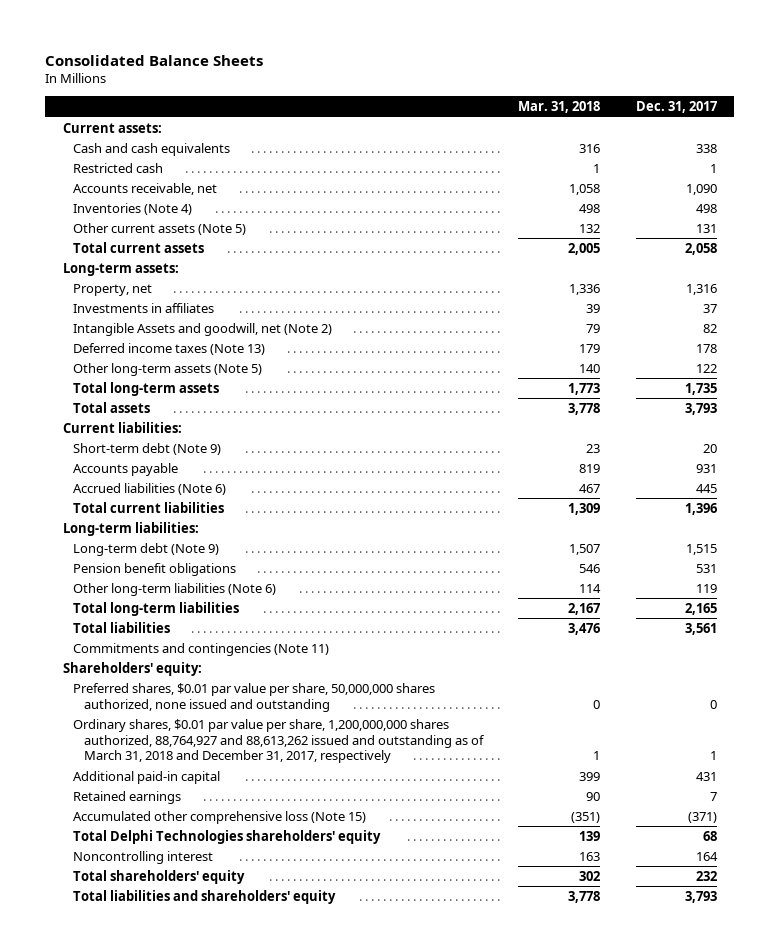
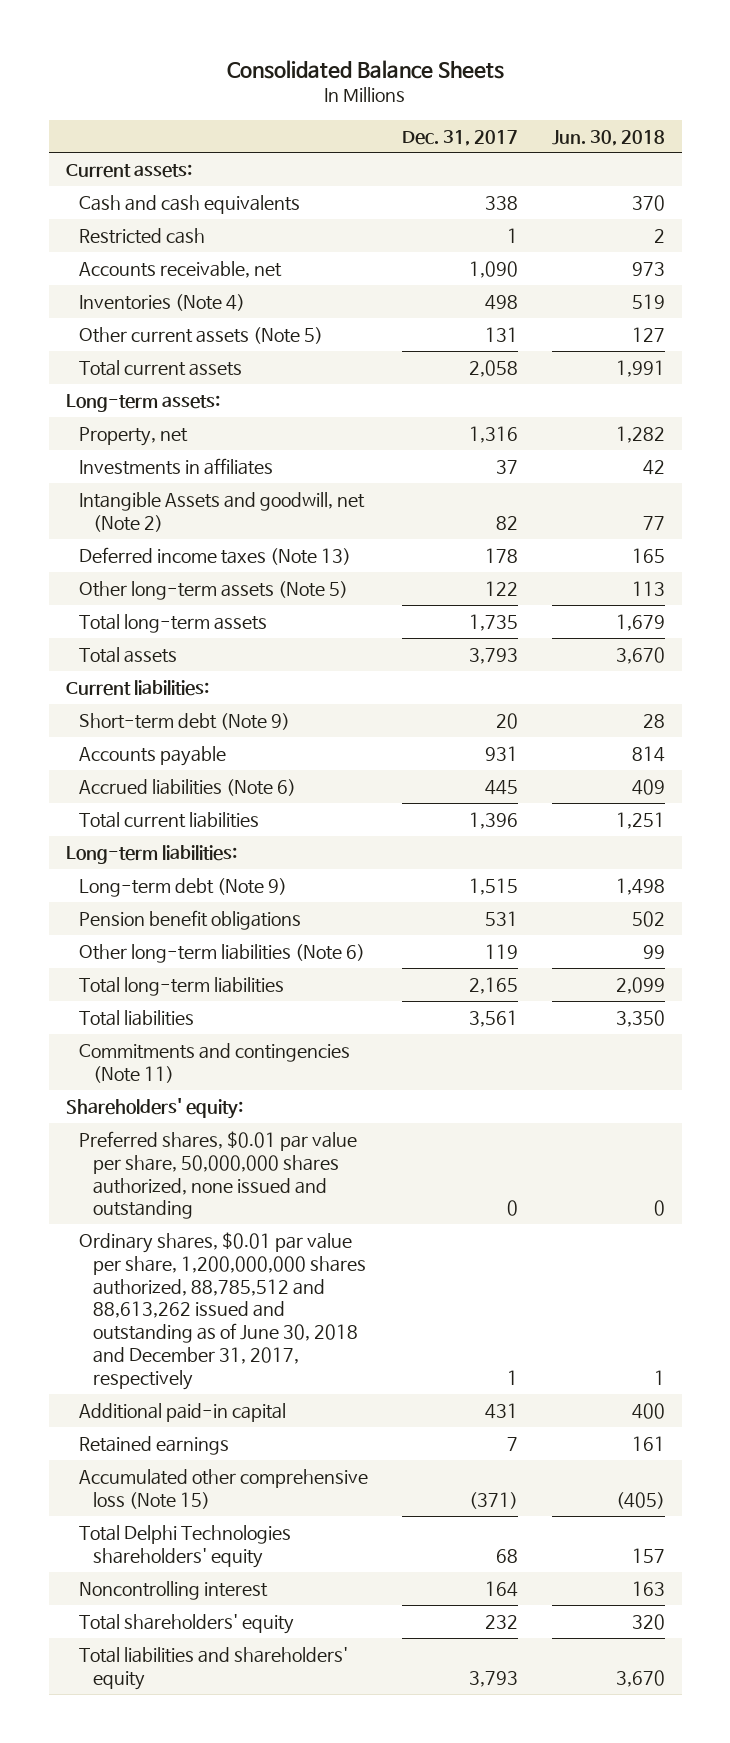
- | Mar. 31, 2018 | Dec. 31, 2017
+ | Dec. 31, 2017 | Jun. 30, 2018
- Ordinary shares, $0.01 par value per share, 1,200,000,000 shares authorized, 88,764,927 and 88,613,262 issued and outstanding as of March 31, 2018 and December 31, 2017, respectively | 1 | 1
+ Ordinary shares, $0.01 par value per share, 1,200,000,000 shares authorized, 88,785,512 and 88,613,262 issued and outstanding as of June 30, 2018 and December 31, 2017, respectively | 1 | 1

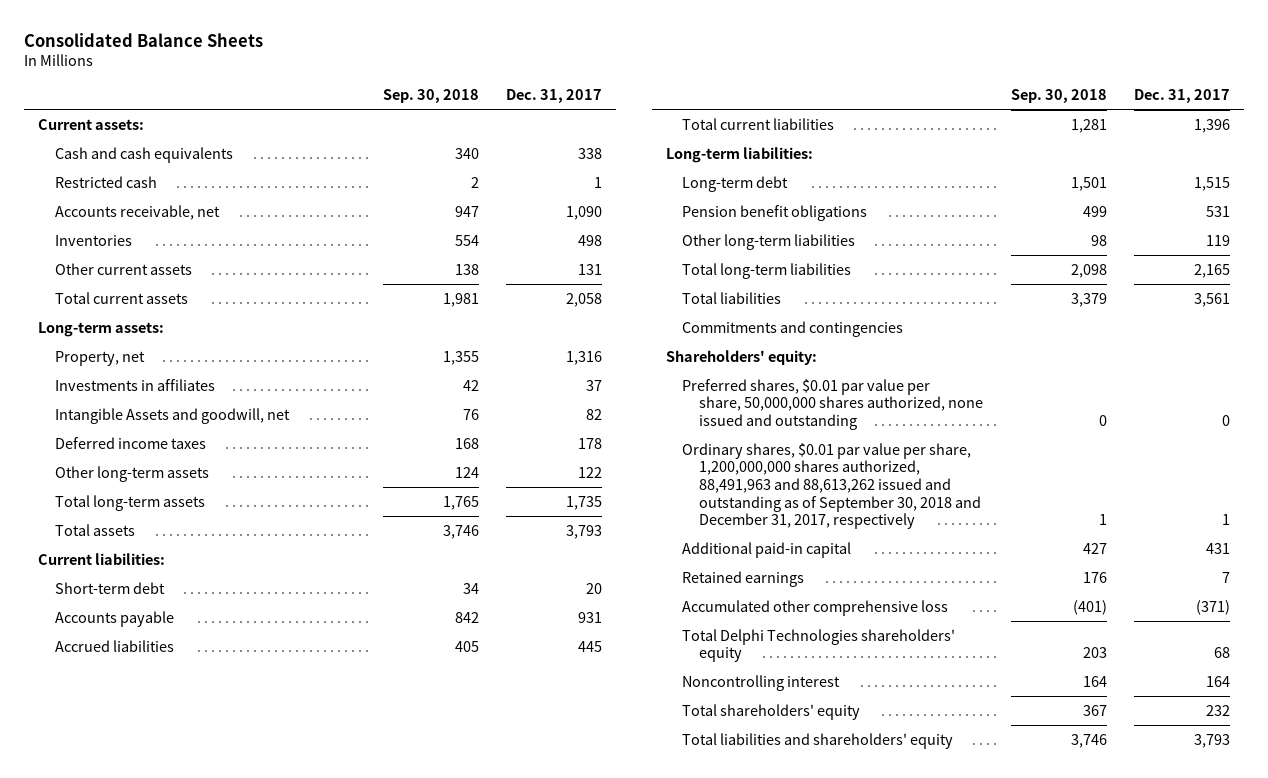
- | Dec. 31, 2017 | Jun. 30, 2018
+ | Sep. 30, 2018 | Dec. 31, 2017
- Inventories (Note 4) | 498 | 519
- Other current assets (Note 5) | 131 | 127
+ Inventories | 554 | 498
+ Other current assets | 138 | 131
- Intangible Assets and goodwill, net (Note 2) | 82 | 77
- Deferred income taxes (Note 13) | 178 | 165
- Other long-term assets (Note 5) | 122 | 113
+ Intangible Assets and goodwill, net | 76 | 82
+ Deferred income taxes | 168 | 178
+ Other long-term assets | 124 | 122
- Short-term debt (Note 9) | 20 | 28
+ Short-term debt | 34 | 20
- Accrued liabilities (Note 6) | 445 | 409
+ Accrued liabilities | 405 | 445
- Long-term debt (Note 9) | 1,515 | 1,498
+ Long-term debt | 1,501 | 1,515
- Other long-term liabilities (Note 6) | 119 | 99
+ Other long-term liabilities | 98 | 119
- Commitments and contingencies (Note 11)
+ Commitments and contingencies
- Ordinary shares, $0.01 par value per share, 1,200,000,000 shares authorized, 88,785,512 and 88,613,262 issued and outstanding as of June 30, 2018 and December 31, 2017, respectively | 1 | 1
+ Ordinary shares, $0.01 par value per share, 1,200,000,000 shares authorized, 88,491,963 and 88,613,262 issued and outstanding as of September 30, 2018 and December 31, 2017, respectively | 1 | 1
- Accumulated other comprehensive loss (Note 15) | (371) | (405)
+ Accumulated other comprehensive loss | (401) | (371)

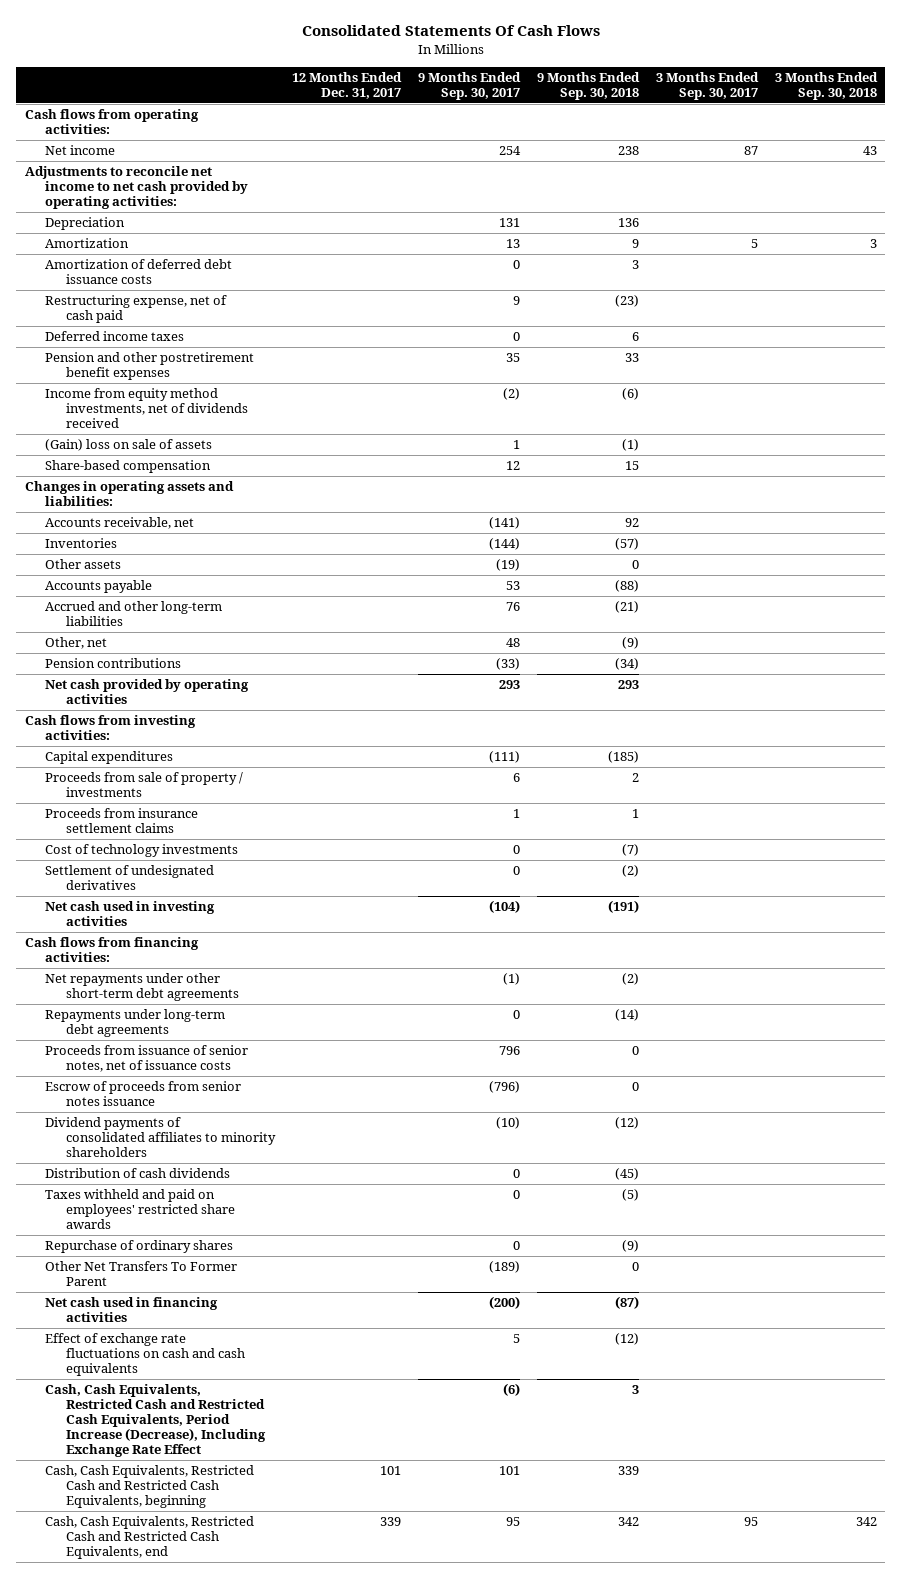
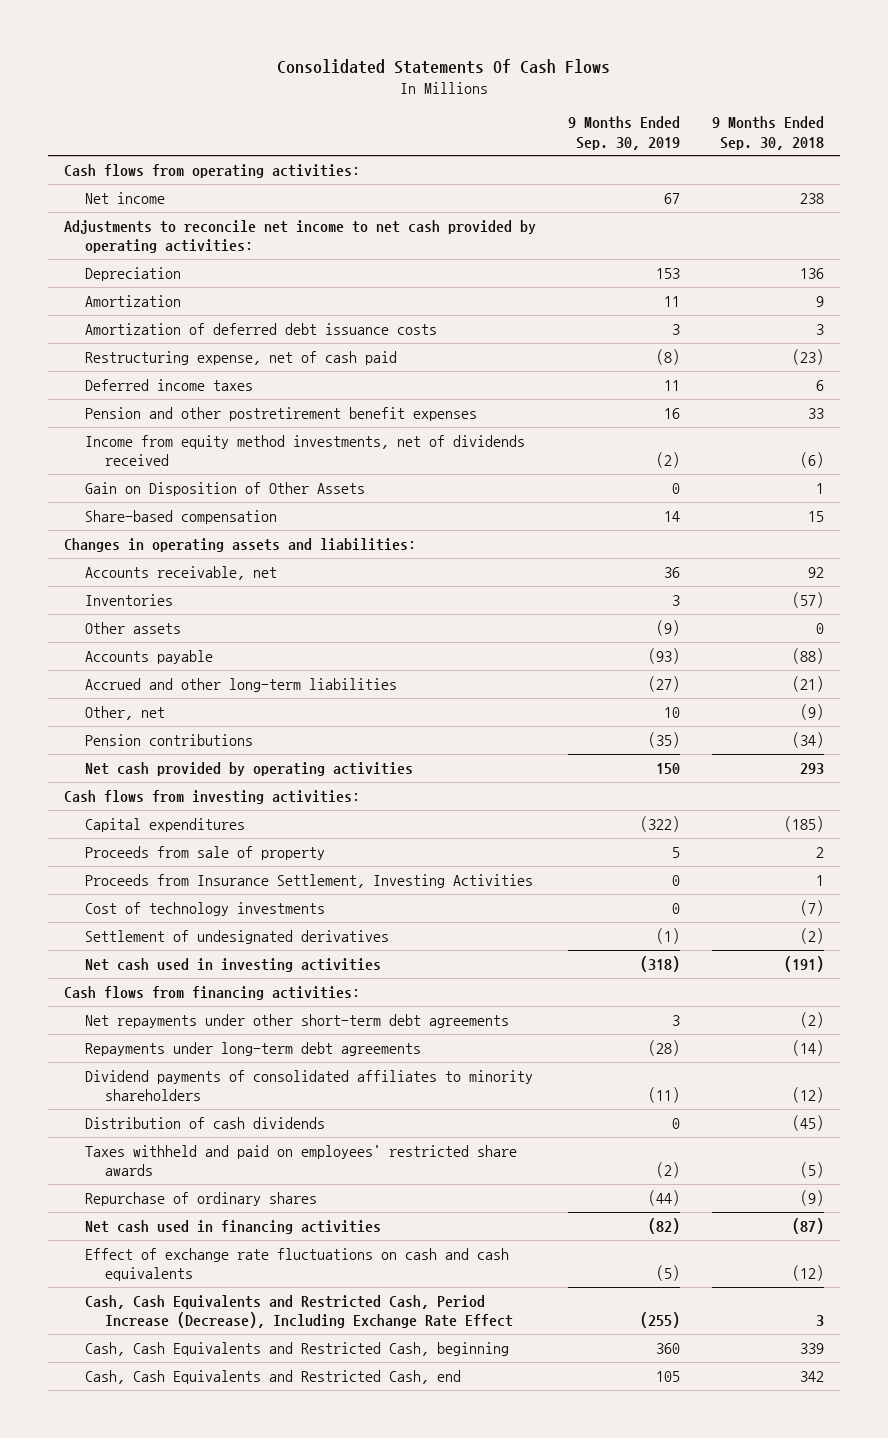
- | 12 Months Ended Dec. 31, 2017 | 9 Months Ended Sep. 30, 2017 | 9 Months Ended Sep. 30, 2018 | 3 Months Ended Sep. 30, 2017 | 3 Months Ended Sep. 30, 2018
+ | 9 Months Ended Sep. 30, 2019 | 9 Months Ended Sep. 30, 2018
- (Gain) loss on sale of assets | | 1 | (1) | |
+ Gain on Disposition of Other Assets | 0 | 1
- Proceeds from sale of property / investments | | 6 | 2 | |
- Proceeds from insurance settlement claims | | 1 | 1 | |
+ Proceeds from sale of property | 5 | 2
+ Proceeds from Insurance Settlement, Investing Activities | 0 | 1
- Proceeds from issuance of senior notes, net of issuance costs | | 796 | 0 | |
- Escrow of proceeds from senior notes issuance | | (796) | 0 | |
- Other Net Transfers To Former Parent | | (189) | 0 | |
- Cash, Cash Equivalents, Restricted Cash and Restricted Cash Equivalents, Period Increase (Decrease), Including Exchange Rate Effect | | (6) | 3 | |
- Cash, Cash Equivalents, Restricted Cash and Restricted Cash Equivalents, beginning | 101 | 101 | 339 | |
- Cash, Cash Equivalents, Restricted Cash and Restricted Cash Equivalents, end | 339 | 95 | 342 | 95 | 342
+ Cash, Cash Equivalents and Restricted Cash, Period Increase (Decrease), Including Exchange Rate Effect | (255) | 3
+ Cash, Cash Equivalents and Restricted Cash, beginning | 360 | 339
+ Cash, Cash Equivalents and Restricted Cash, end | 105 | 342

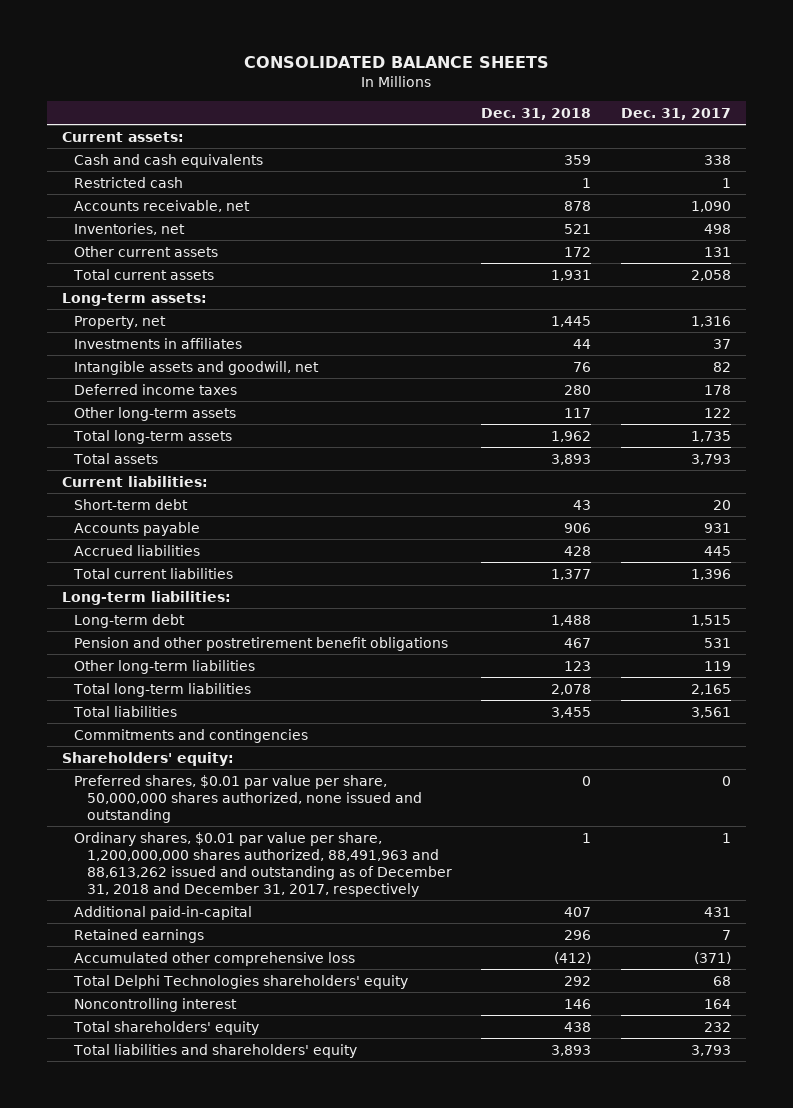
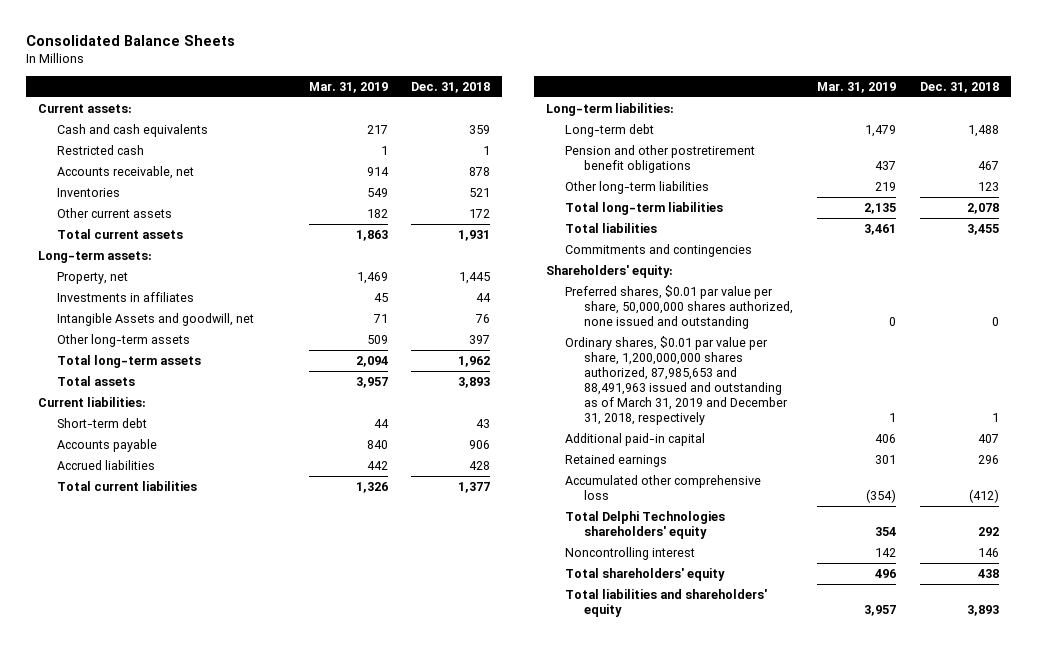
- CONSOLIDATED BALANCE SHEETS
+ Consolidated Balance Sheets
- | Dec. 31, 2018 | Dec. 31, 2017
+ | Mar. 31, 2019 | Dec. 31, 2018
- Inventories, net | 521 | 498
+ Inventories | 549 | 521
- Intangible assets and goodwill, net | 76 | 82
- Deferred income taxes | 280 | 178
- Other long-term assets | 117 | 122
+ Intangible Assets and goodwill, net | 71 | 76
+ Other long-term assets | 509 | 397
- Ordinary shares, $0.01 par value per share, 1,200,000,000 shares authorized, 88,491,963 and 88,613,262 issued and outstanding as of December 31, 2018 and December 31, 2017, respectively | 1 | 1
- Additional paid-in-capital | 407 | 431
+ Ordinary shares, $0.01 par value per share, 1,200,000,000 shares authorized, 87,985,653 and 88,491,963 issued and outstanding as of March 31, 2019 and December 31, 2018, respectively | 1 | 1
+ Additional paid-in capital | 406 | 407

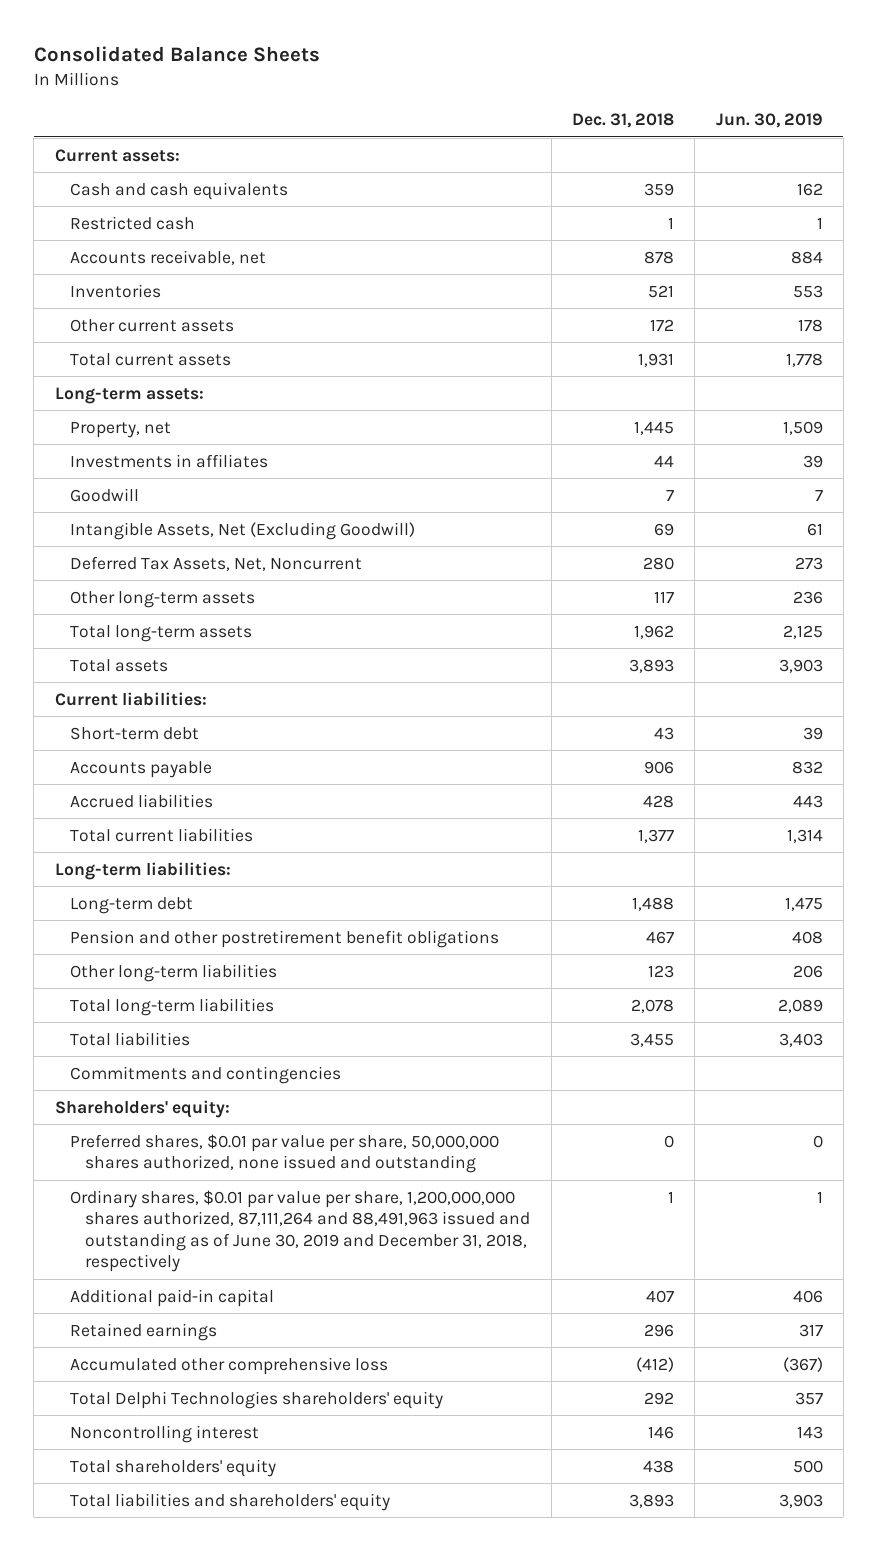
- | Mar. 31, 2019 | Dec. 31, 2018
+ | Dec. 31, 2018 | Jun. 30, 2019
- Intangible Assets and goodwill, net | 71 | 76
- Other long-term assets | 509 | 397
+ Goodwill | 7 | 7
+ Intangible Assets, Net (Excluding Goodwill) | 69 | 61
+ Deferred Tax Assets, Net, Noncurrent | 280 | 273
+ Other long-term assets | 117 | 236
- Ordinary shares, $0.01 par value per share, 1,200,000,000 shares authorized, 87,985,653 and 88,491,963 issued and outstanding as of March 31, 2019 and December 31, 2018, respectively | 1 | 1
+ Ordinary shares, $0.01 par value per share, 1,200,000,000 shares authorized, 87,111,264 and 88,491,963 issued and outstanding as of June 30, 2019 and December 31, 2018, respectively | 1 | 1

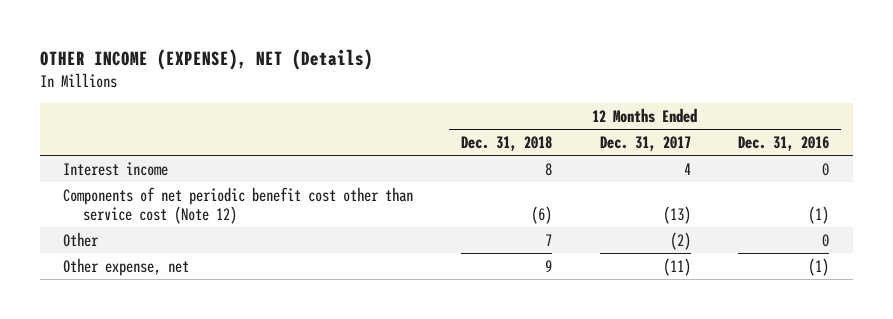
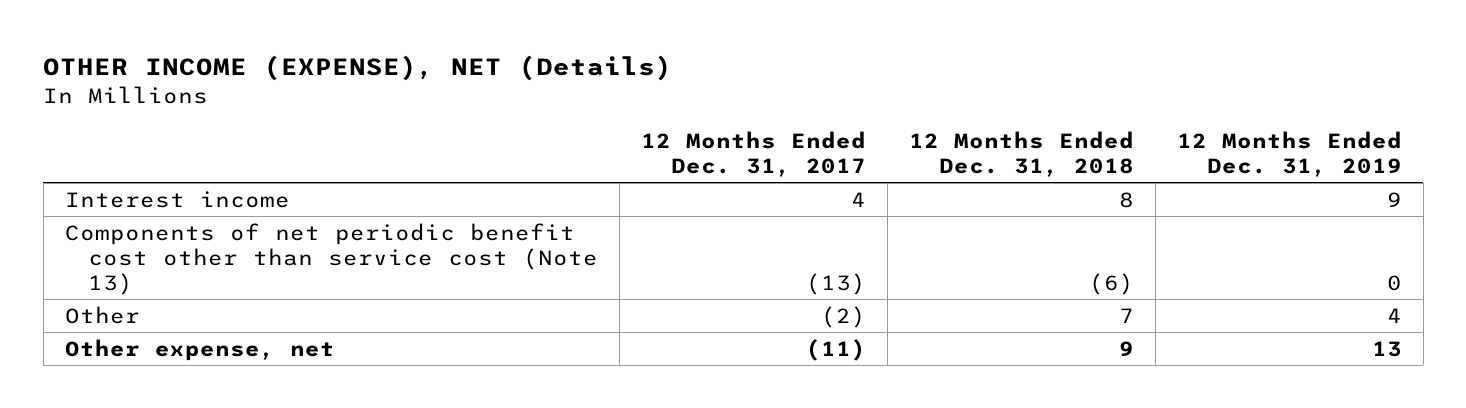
- | 12 Months Ended Dec. 31, 2018 | 12 Months Ended Dec. 31, 2017 | 12 Months Ended Dec. 31, 2016
+ | 12 Months Ended Dec. 31, 2017 | 12 Months Ended Dec. 31, 2018 | 12 Months Ended Dec. 31, 2019
- Components of net periodic benefit cost other than service cost (Note 12) | (6) | (13) | (1)
+ Components of net periodic benefit cost other than service cost (Note 13) | (13) | (6) | 0

